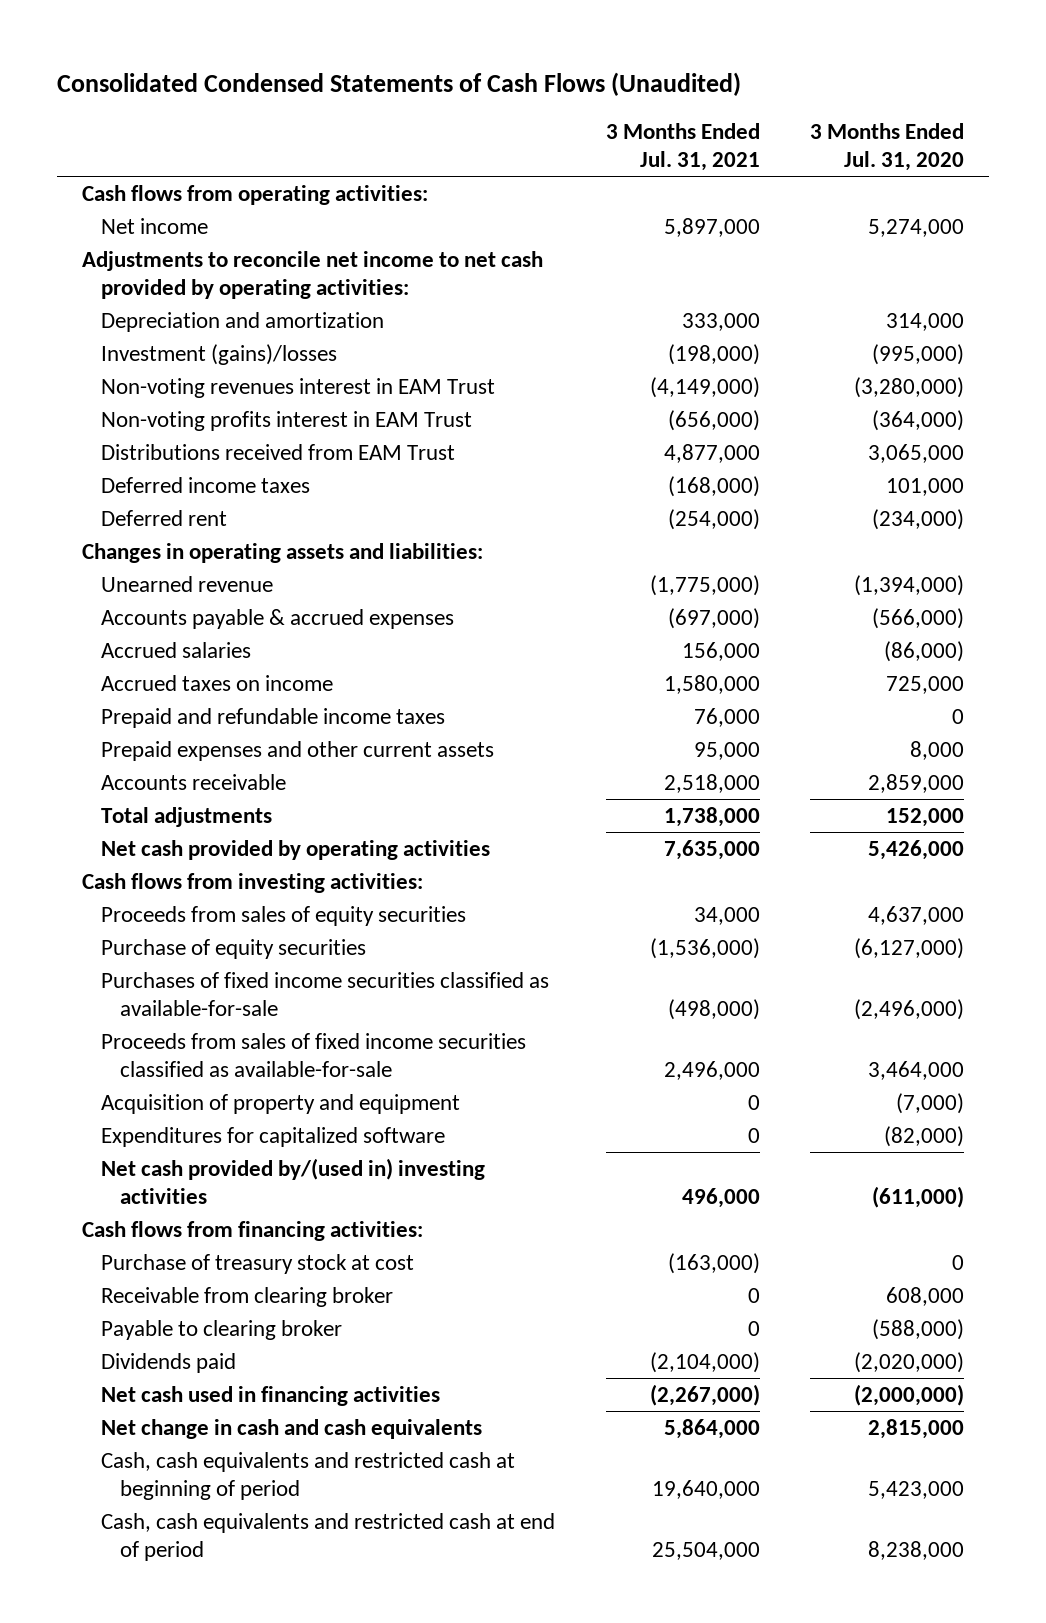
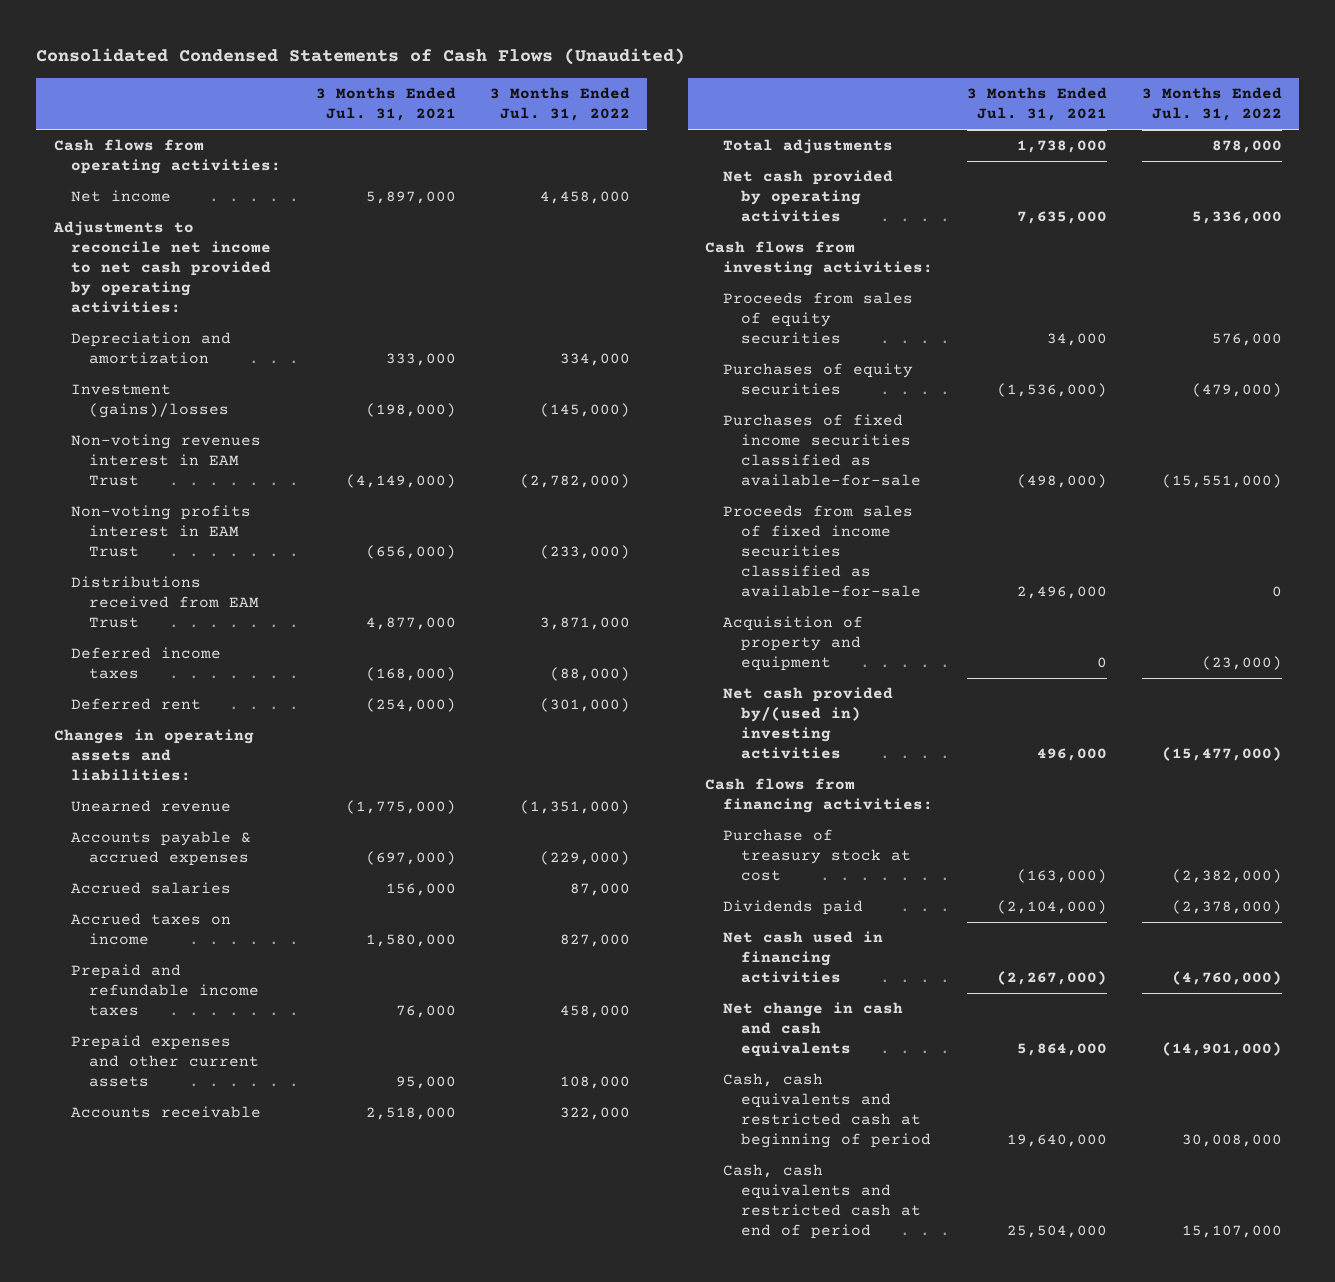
- | 3 Months Ended Jul. 31, 2021 | 3 Months Ended Jul. 31, 2020
+ | 3 Months Ended Jul. 31, 2021 | 3 Months Ended Jul. 31, 2022
- Purchase of equity securities | (1,536,000) | (6,127,000)
+ Purchases of equity securities | (1,536,000) | (479,000)
- Expenditures for capitalized software | 0 | (82,000)
- Receivable from clearing broker | 0 | 608,000
- Payable to clearing broker | 0 | (588,000)

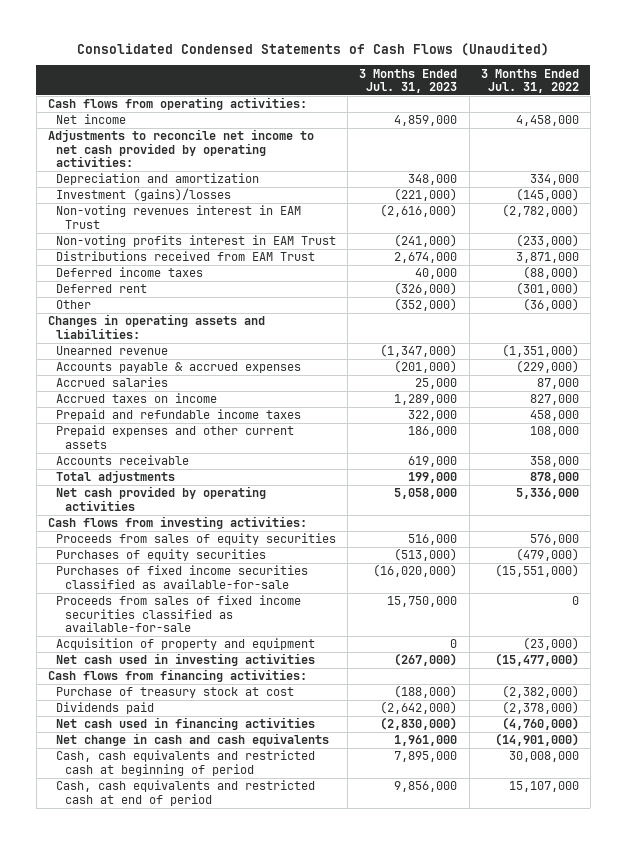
- | 3 Months Ended Jul. 31, 2021 | 3 Months Ended Jul. 31, 2022
+ | 3 Months Ended Jul. 31, 2023 | 3 Months Ended Jul. 31, 2022
+ Other | (352,000) | (36,000)
- Accounts receivable | 2,518,000 | 322,000
+ Accounts receivable | 619,000 | 358,000
- Net cash provided by/(used in) investing activities | 496,000 | (15,477,000)
+ Net cash used in investing activities | (267,000) | (15,477,000)

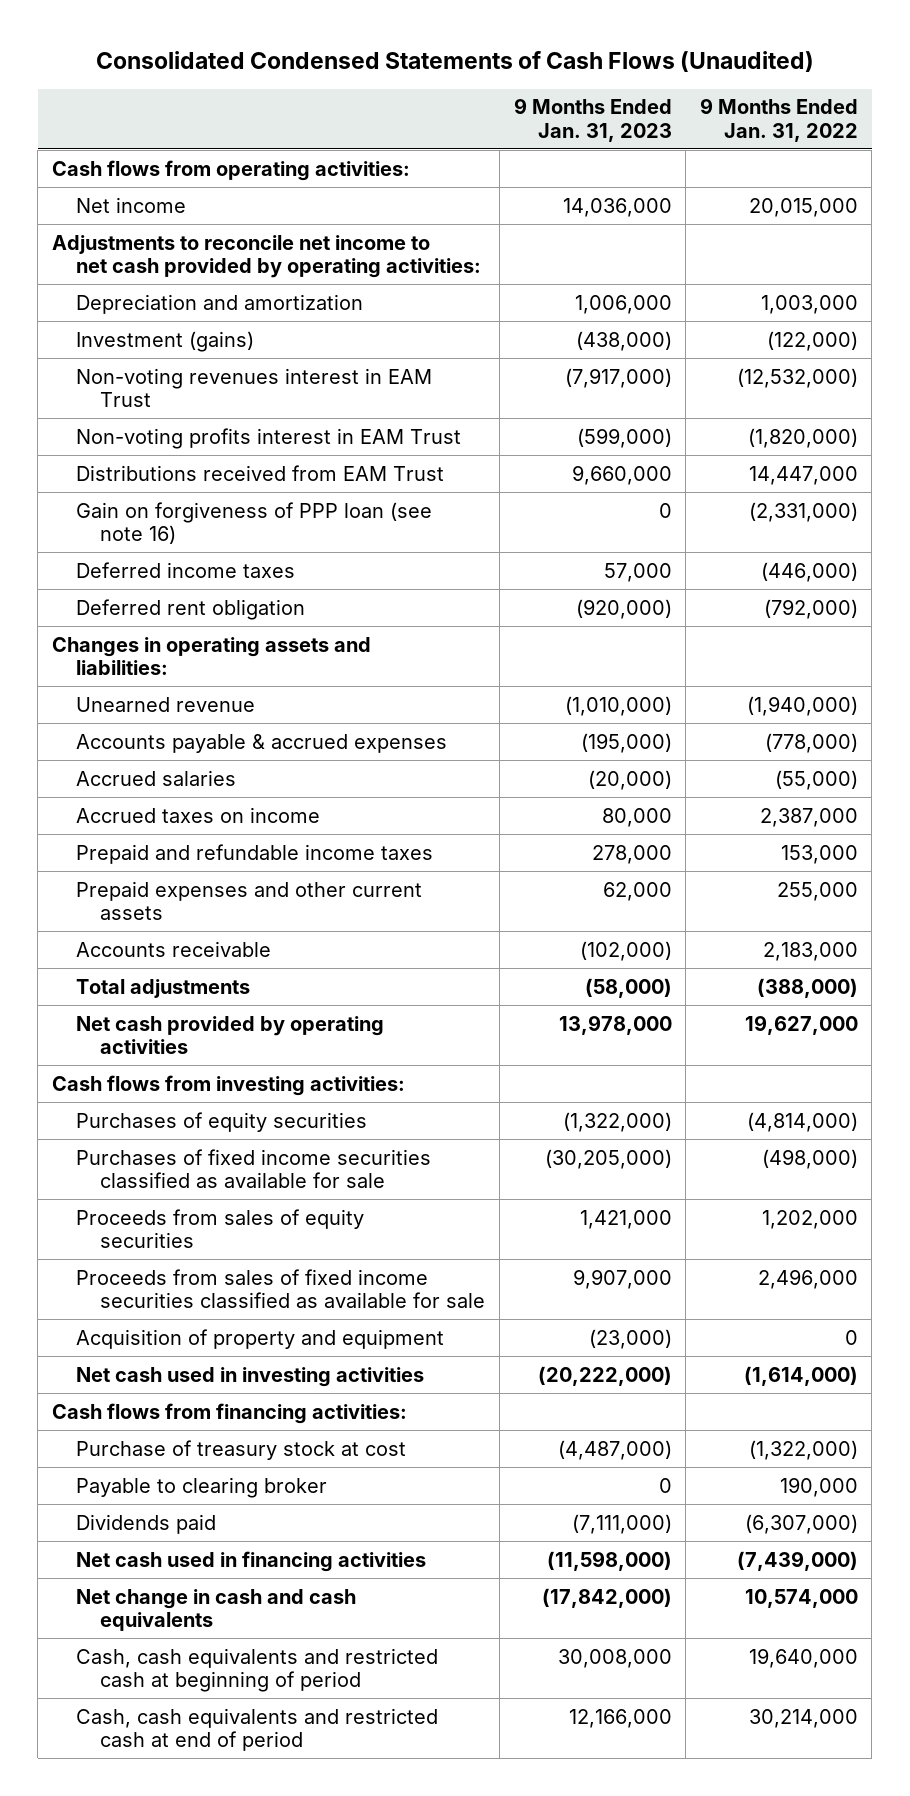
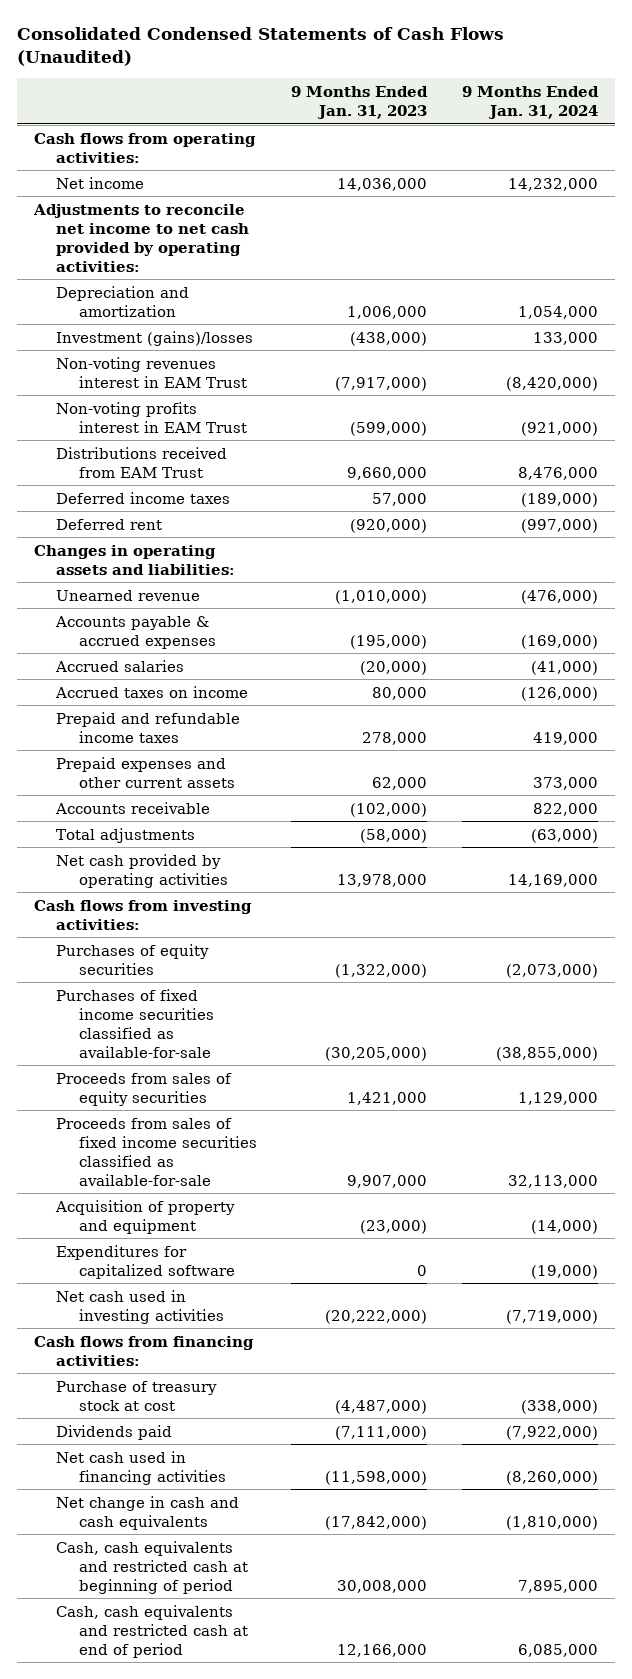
- | 9 Months Ended Jan. 31, 2023 | 9 Months Ended Jan. 31, 2022
+ | 9 Months Ended Jan. 31, 2023 | 9 Months Ended Jan. 31, 2024
- Investment (gains) | (438,000) | (122,000)
+ Investment (gains)/losses | (438,000) | 133,000
- Gain on forgiveness of PPP loan (see note 16) | 0 | (2,331,000)
- Deferred rent obligation | (920,000) | (792,000)
+ Deferred rent | (920,000) | (997,000)
- Purchases of fixed income securities classified as available for sale | (30,205,000) | (498,000)
+ Purchases of fixed income securities classified as available-for-sale | (30,205,000) | (38,855,000)
- Proceeds from sales of fixed income securities classified as available for sale | 9,907,000 | 2,496,000
+ Proceeds from sales of fixed income securities classified as available-for-sale | 9,907,000 | 32,113,000
+ Expenditures for capitalized software | 0 | (19,000)
- Payable to clearing broker | 0 | 190,000

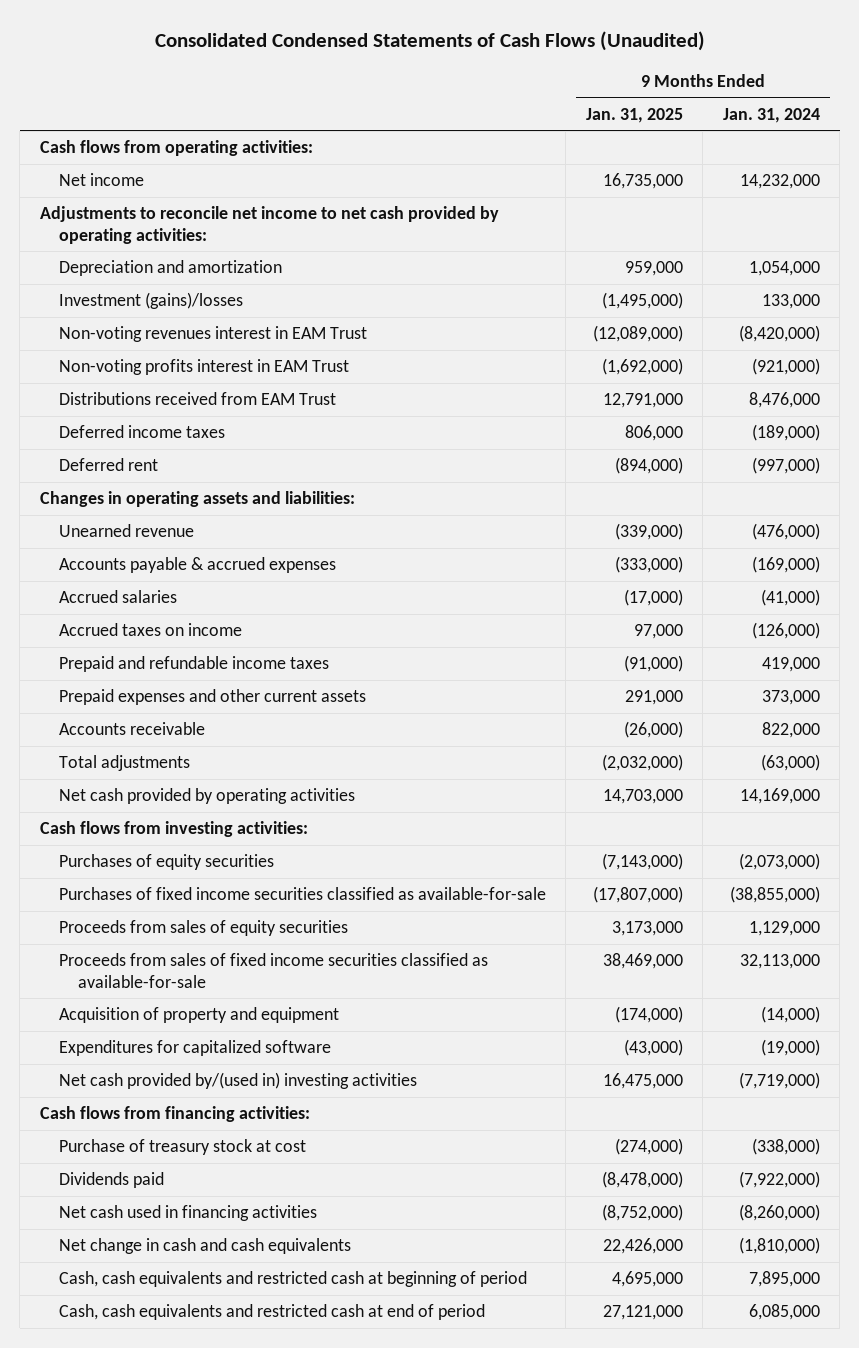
- | 9 Months Ended Jan. 31, 2023 | 9 Months Ended Jan. 31, 2024
+ | 9 Months Ended Jan. 31, 2025 | 9 Months Ended Jan. 31, 2024
- Net cash used in investing activities | (20,222,000) | (7,719,000)
+ Net cash provided by/(used in) investing activities | 16,475,000 | (7,719,000)

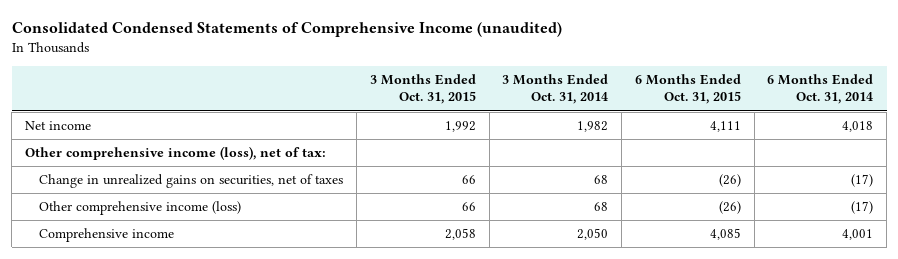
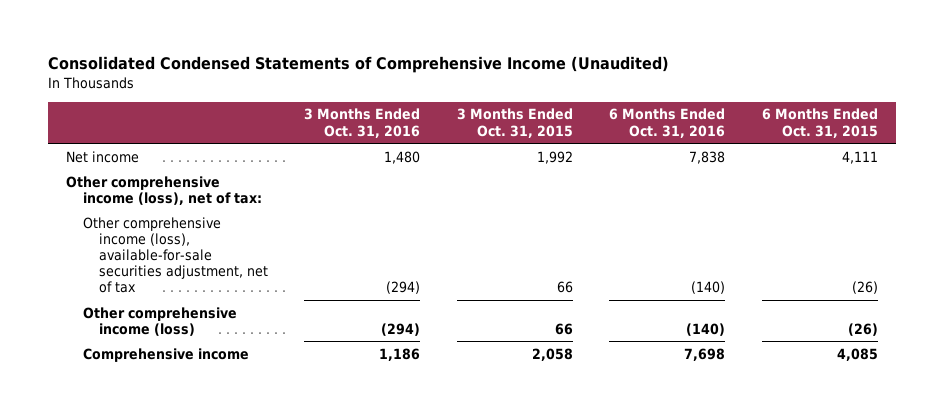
- Consolidated Condensed Statements of Comprehensive Income (unaudited)
+ Consolidated Condensed Statements of Comprehensive Income (Unaudited)
- | 3 Months Ended Oct. 31, 2015 | 3 Months Ended Oct. 31, 2014 | 6 Months Ended Oct. 31, 2015 | 6 Months Ended Oct. 31, 2014
+ | 3 Months Ended Oct. 31, 2016 | 3 Months Ended Oct. 31, 2015 | 6 Months Ended Oct. 31, 2016 | 6 Months Ended Oct. 31, 2015
- Change in unrealized gains on securities, net of taxes | 66 | 68 | (26) | (17)
+ Other comprehensive income (loss), available-for-sale securities adjustment, net of tax | (294) | 66 | (140) | (26)

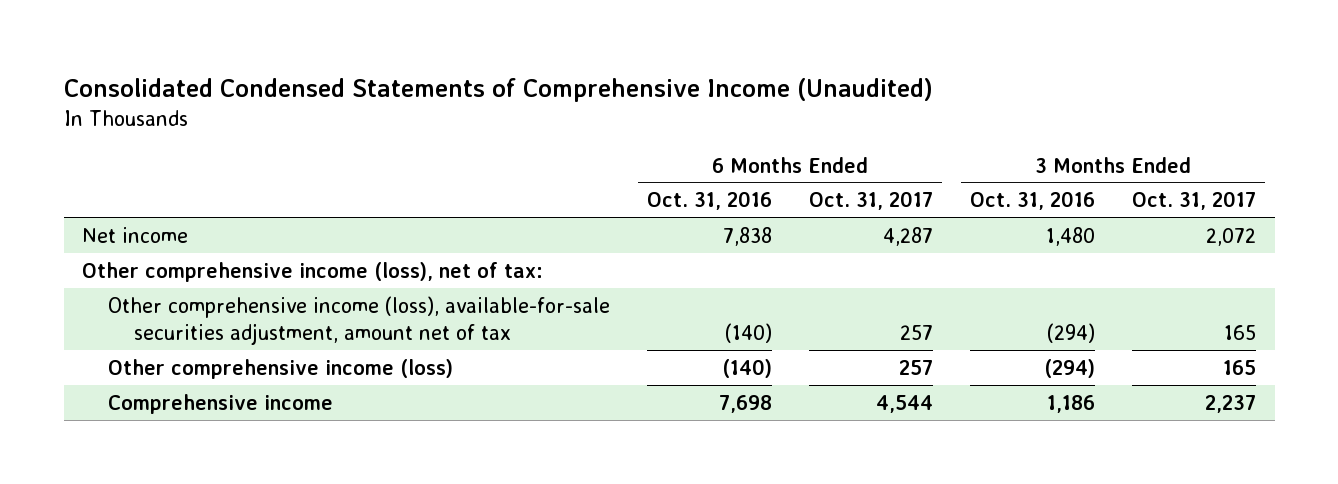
- | 3 Months Ended Oct. 31, 2016 | 3 Months Ended Oct. 31, 2015 | 6 Months Ended Oct. 31, 2016 | 6 Months Ended Oct. 31, 2015
+ | 6 Months Ended Oct. 31, 2016 | 6 Months Ended Oct. 31, 2017 | 3 Months Ended Oct. 31, 2016 | 3 Months Ended Oct. 31, 2017
- Other comprehensive income (loss), available-for-sale securities adjustment, net of tax | (294) | 66 | (140) | (26)
+ Other comprehensive income (loss), available-for-sale securities adjustment, amount net of tax | (140) | 257 | (294) | 165

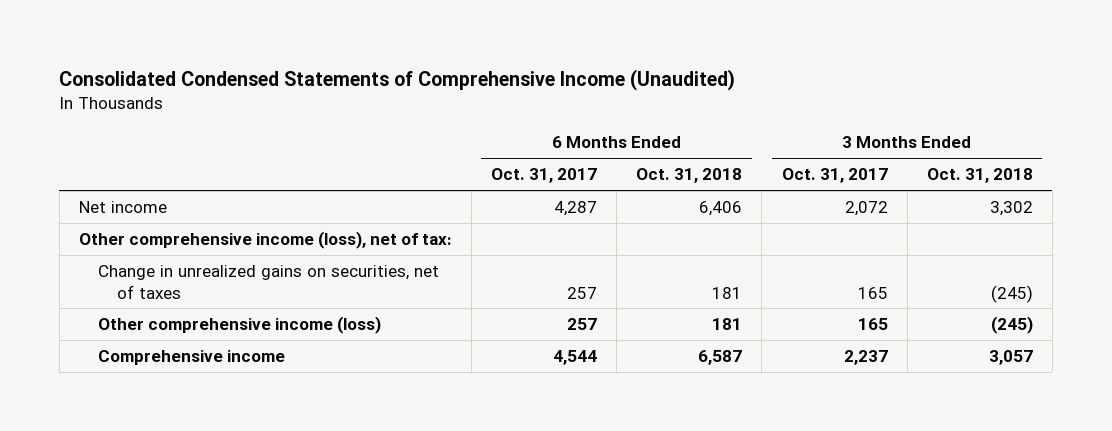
- | 6 Months Ended Oct. 31, 2016 | 6 Months Ended Oct. 31, 2017 | 3 Months Ended Oct. 31, 2016 | 3 Months Ended Oct. 31, 2017
+ | 6 Months Ended Oct. 31, 2017 | 6 Months Ended Oct. 31, 2018 | 3 Months Ended Oct. 31, 2017 | 3 Months Ended Oct. 31, 2018
- Other comprehensive income (loss), available-for-sale securities adjustment, amount net of tax | (140) | 257 | (294) | 165
+ Change in unrealized gains on securities, net of taxes | 257 | 181 | 165 | (245)

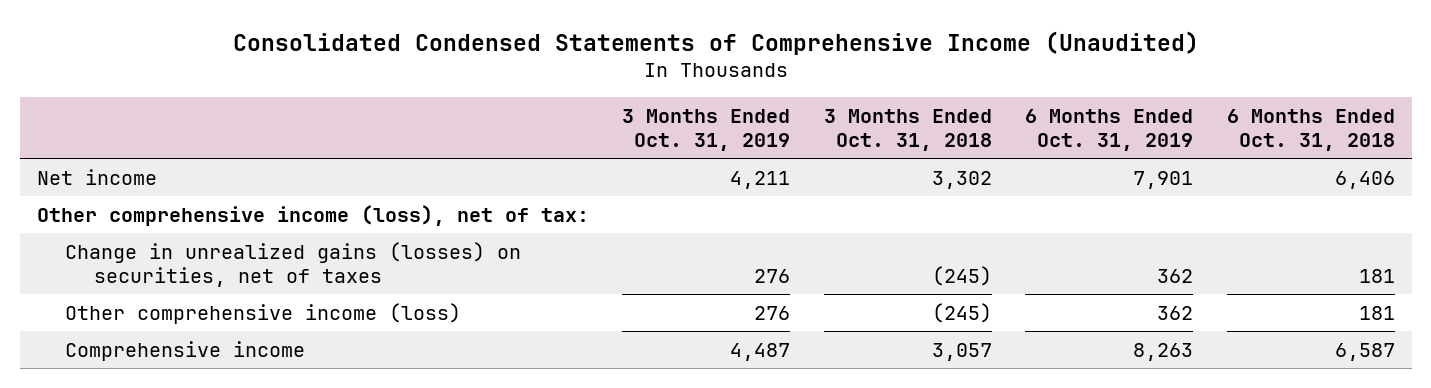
- | 6 Months Ended Oct. 31, 2017 | 6 Months Ended Oct. 31, 2018 | 3 Months Ended Oct. 31, 2017 | 3 Months Ended Oct. 31, 2018
+ | 3 Months Ended Oct. 31, 2019 | 3 Months Ended Oct. 31, 2018 | 6 Months Ended Oct. 31, 2019 | 6 Months Ended Oct. 31, 2018
- Change in unrealized gains on securities, net of taxes | 257 | 181 | 165 | (245)
+ Change in unrealized gains (losses) on securities, net of taxes | 276 | (245) | 362 | 181

